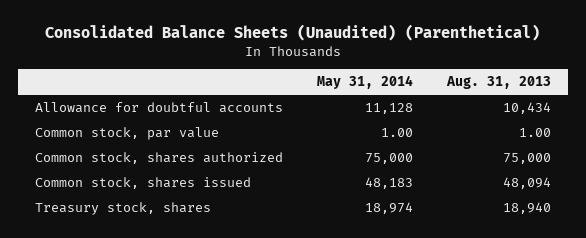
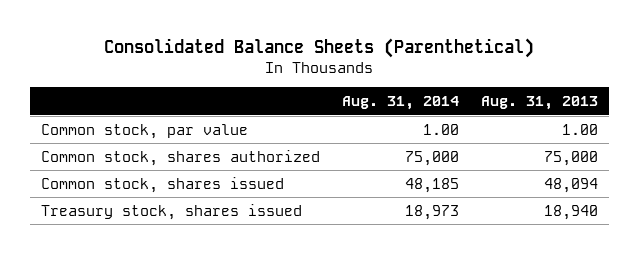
- Consolidated Balance Sheets (Unaudited) (Parenthetical)
+ Consolidated Balance Sheets (Parenthetical)
- | May 31, 2014 | Aug. 31, 2013
+ | Aug. 31, 2014 | Aug. 31, 2013
- Allowance for doubtful accounts | 11,128 | 10,434
- Treasury stock, shares | 18,974 | 18,940
+ Treasury stock, shares issued | 18,973 | 18,940

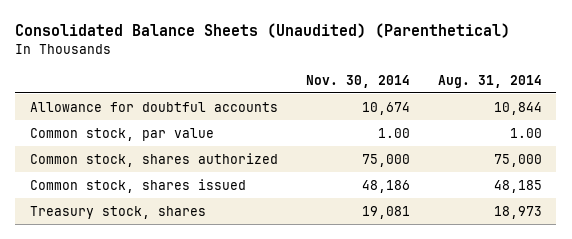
- Consolidated Balance Sheets (Parenthetical)
+ Consolidated Balance Sheets (Unaudited) (Parenthetical)
- | Aug. 31, 2014 | Aug. 31, 2013
+ | Nov. 30, 2014 | Aug. 31, 2014
+ Allowance for doubtful accounts | 10,674 | 10,844
- Treasury stock, shares issued | 18,973 | 18,940
+ Treasury stock, shares | 19,081 | 18,973

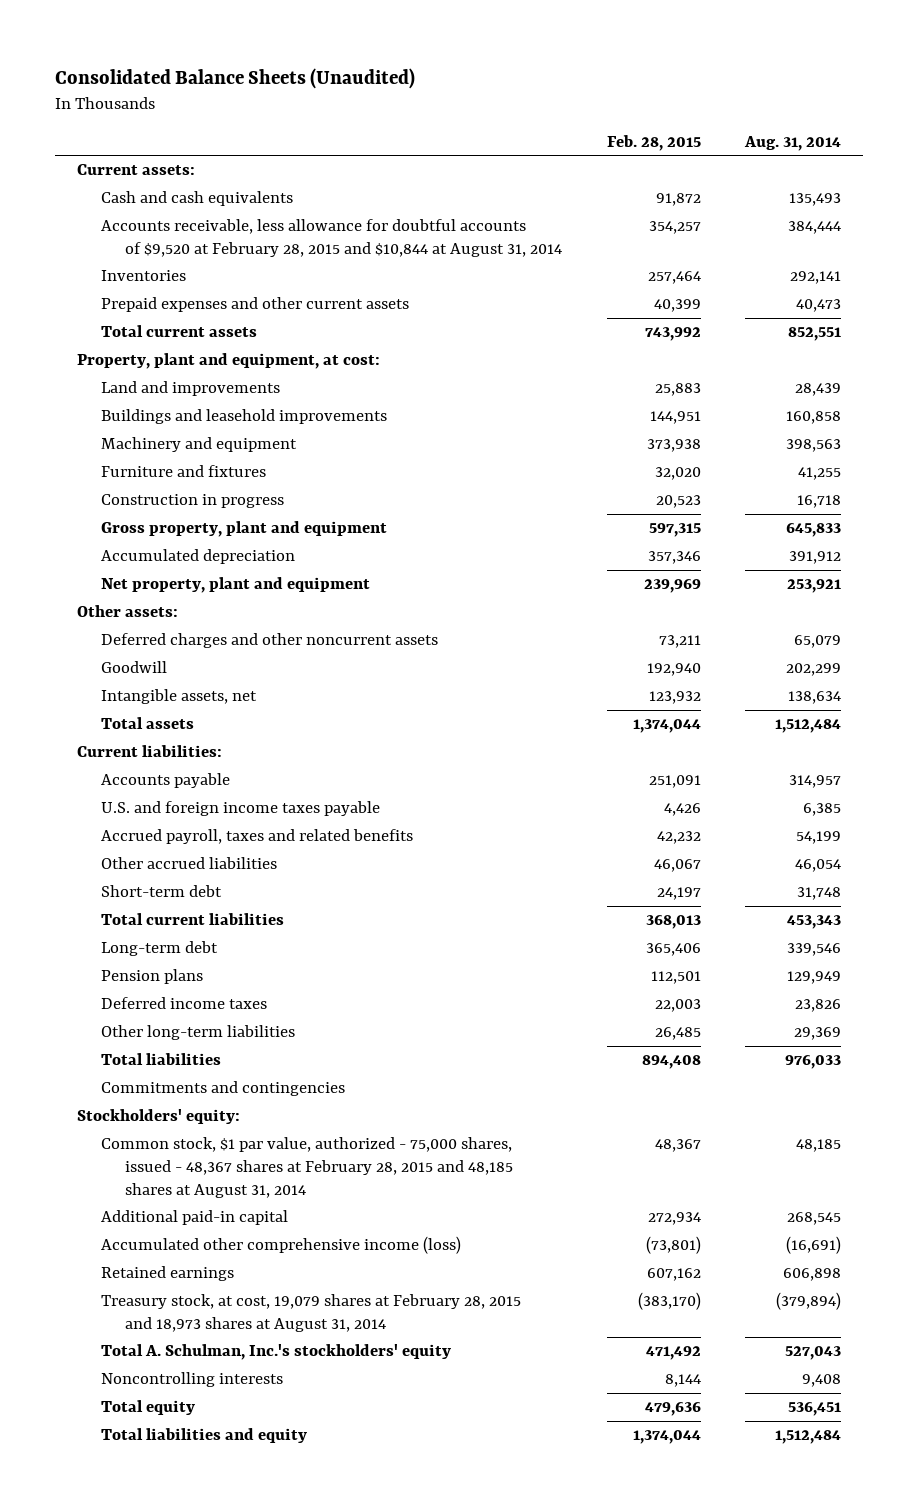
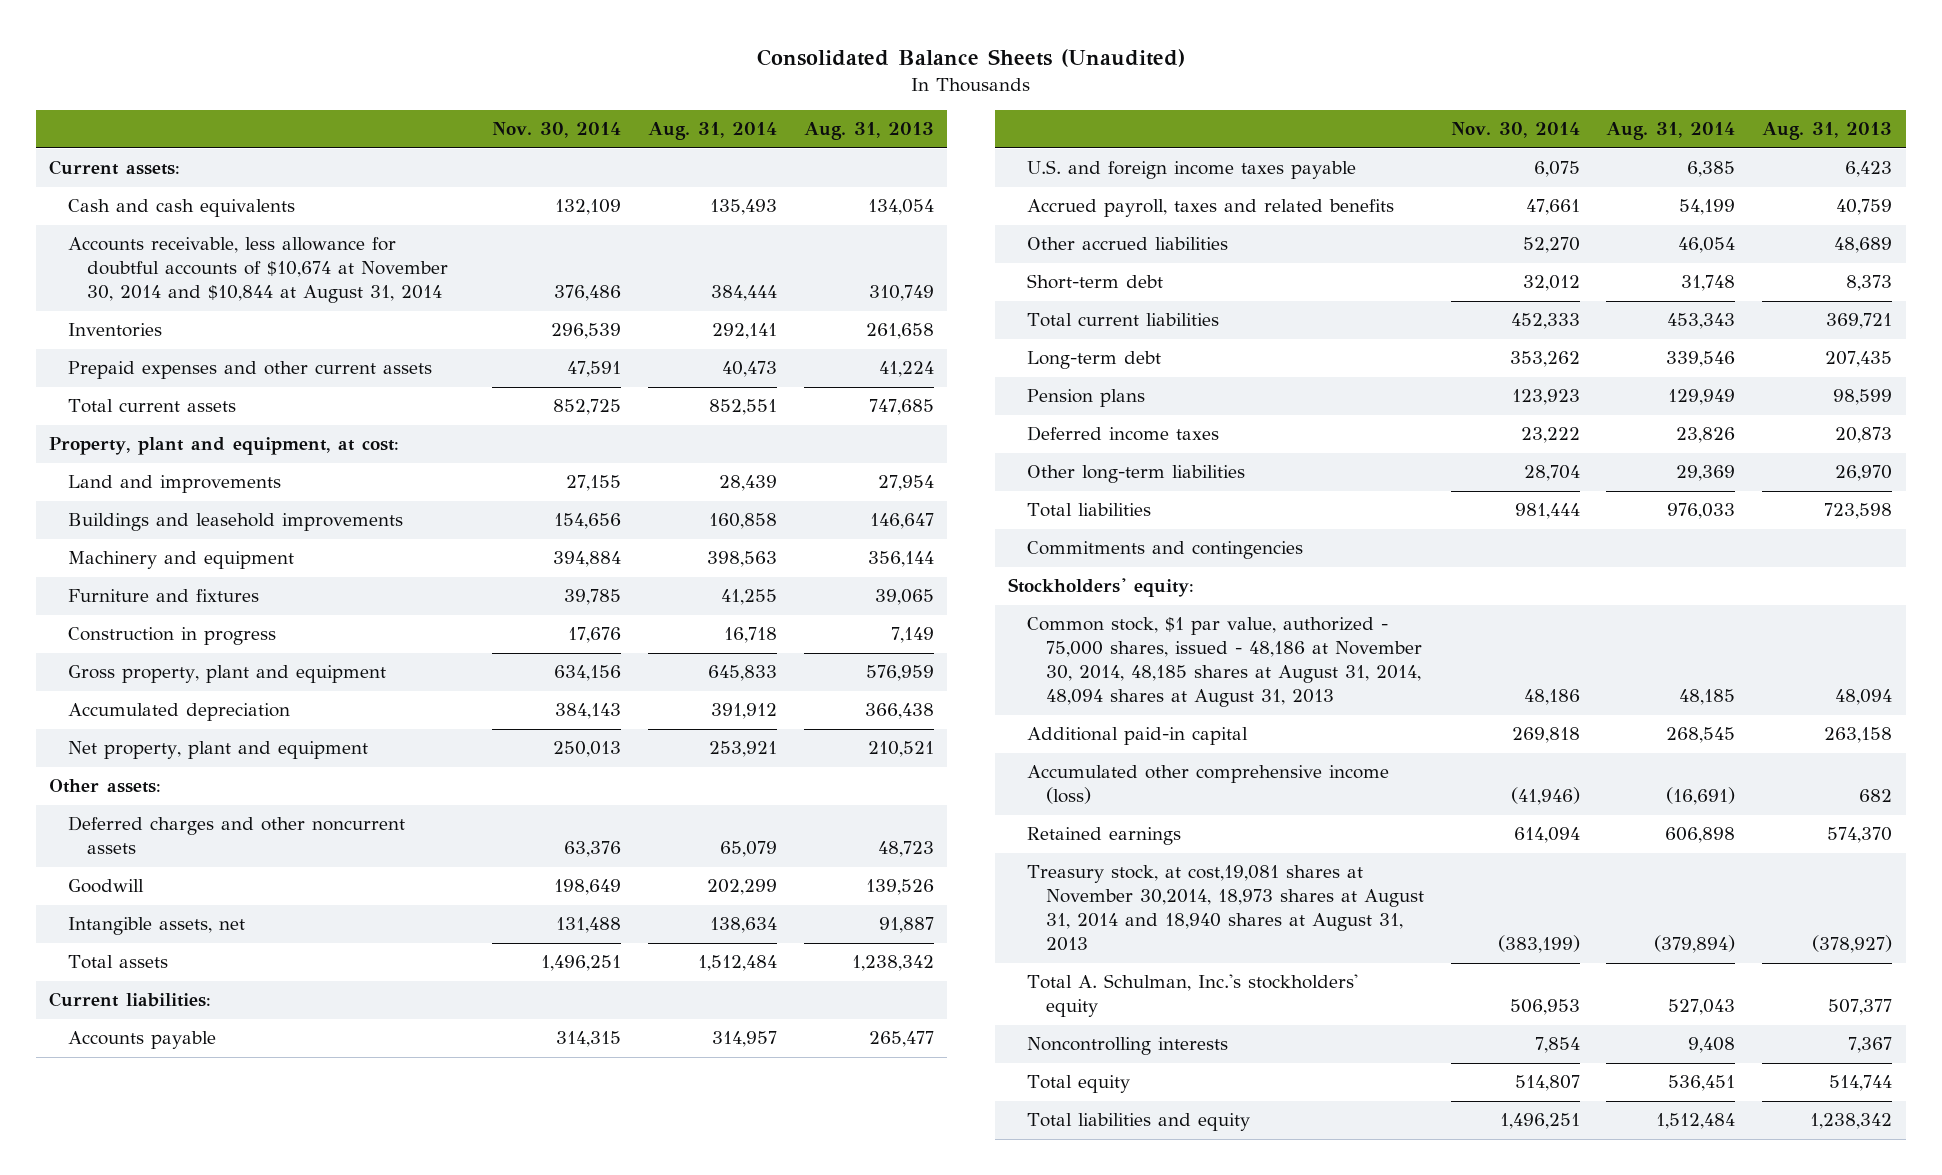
- | Feb. 28, 2015 | Aug. 31, 2014
+ | Nov. 30, 2014 | Aug. 31, 2014 | Aug. 31, 2013
- Accounts receivable, less allowance for doubtful accounts of $9,520 at February 28, 2015 and $10,844 at August 31, 2014 | 354,257 | 384,444
+ Accounts receivable, less allowance for doubtful accounts of $10,674 at November 30, 2014 and $10,844 at August 31, 2014 | 376,486 | 384,444 | 310,749
- Common stock, $1 par value, authorized - 75,000 shares, issued - 48,367 shares at February 28, 2015 and 48,185 shares at August 31, 2014 | 48,367 | 48,185
+ Common stock, $1 par value, authorized - 75,000 shares, issued - 48,186 at November 30, 2014, 48,185 shares at August 31, 2014, 48,094 shares at August 31, 2013 | 48,186 | 48,185 | 48,094
- Treasury stock, at cost, 19,079 shares at February 28, 2015 and 18,973 shares at August 31, 2014 | (383,170) | (379,894)
+ Treasury stock, at cost,19,081 shares at November 30,2014, 18,973 shares at August 31, 2014 and 18,940 shares at August 31, 2013 | (383,199) | (379,894) | (378,927)

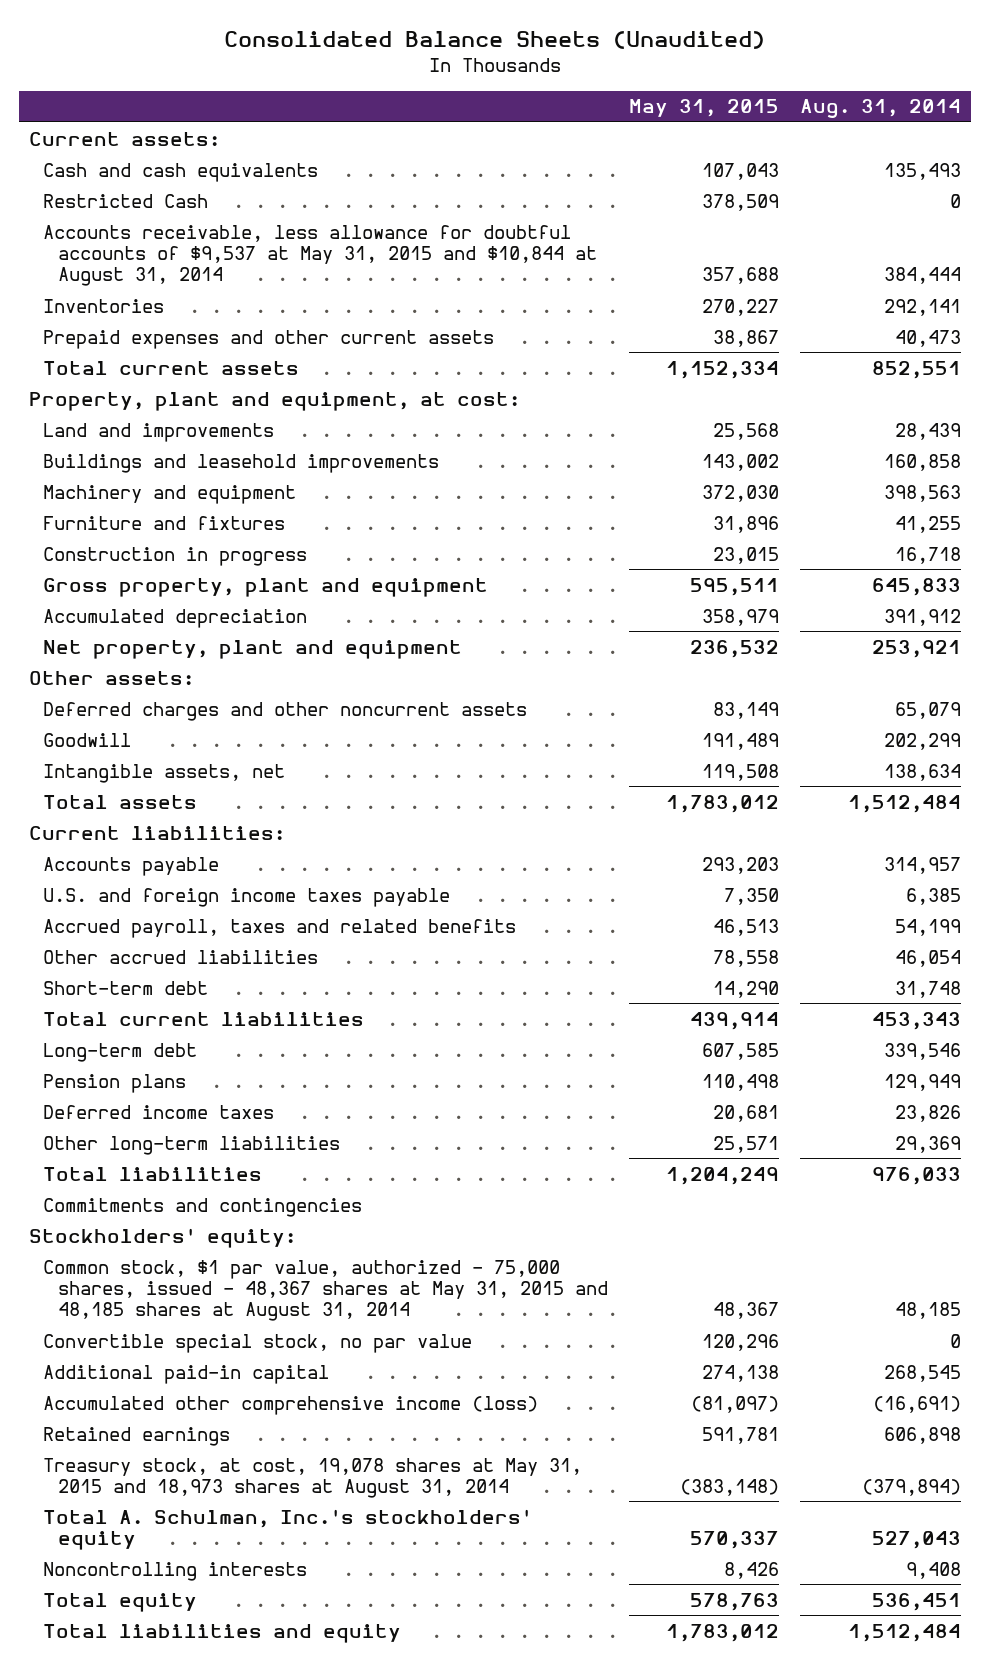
- | Nov. 30, 2014 | Aug. 31, 2014 | Aug. 31, 2013
+ | May 31, 2015 | Aug. 31, 2014
- Accounts receivable, less allowance for doubtful accounts of $10,674 at November 30, 2014 and $10,844 at August 31, 2014 | 376,486 | 384,444 | 310,749
+ Restricted Cash | 378,509 | 0
+ Accounts receivable, less allowance for doubtful accounts of $9,537 at May 31, 2015 and $10,844 at August 31, 2014 | 357,688 | 384,444
- Common stock, $1 par value, authorized - 75,000 shares, issued - 48,186 at November 30, 2014, 48,185 shares at August 31, 2014, 48,094 shares at August 31, 2013 | 48,186 | 48,185 | 48,094
+ Common stock, $1 par value, authorized - 75,000 shares, issued - 48,367 shares at May 31, 2015 and 48,185 shares at August 31, 2014 | 48,367 | 48,185
+ Convertible special stock, no par value | 120,296 | 0
- Treasury stock, at cost,19,081 shares at November 30,2014, 18,973 shares at August 31, 2014 and 18,940 shares at August 31, 2013 | (383,199) | (379,894) | (378,927)
+ Treasury stock, at cost, 19,078 shares at May 31, 2015 and 18,973 shares at August 31, 2014 | (383,148) | (379,894)

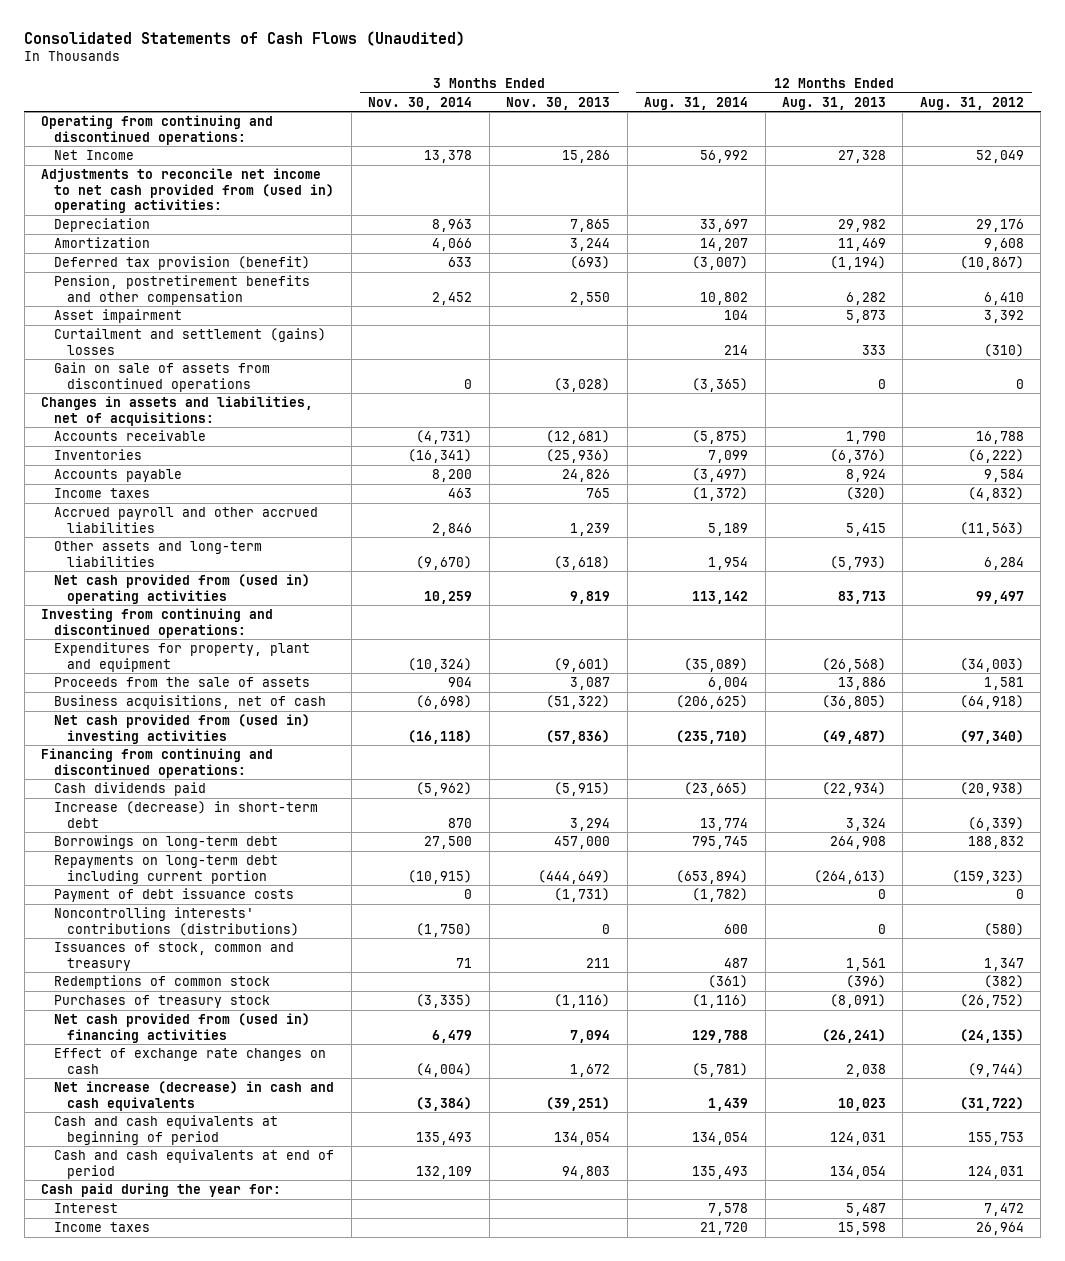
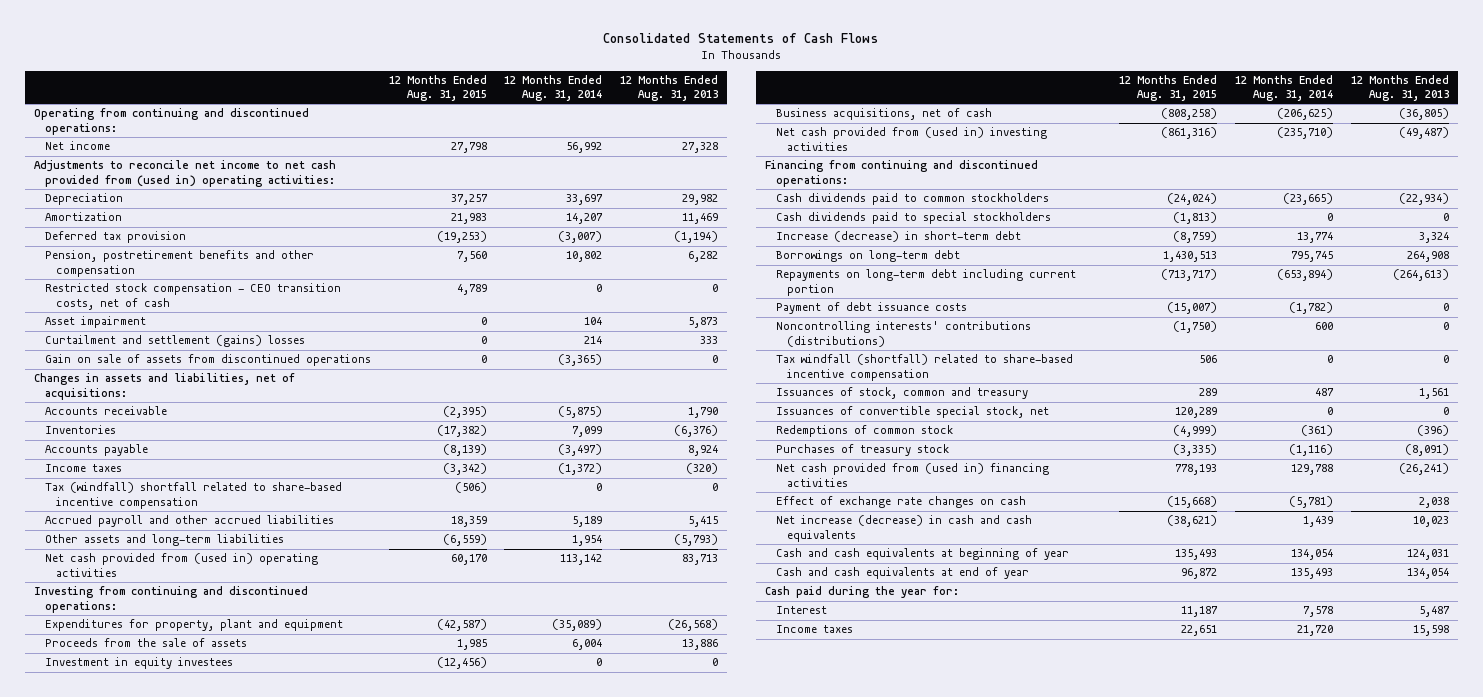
- Consolidated Statements of Cash Flows (Unaudited)
+ Consolidated Statements of Cash Flows
- | 3 Months Ended Nov. 30, 2014 | 3 Months Ended Nov. 30, 2013 | 12 Months Ended Aug. 31, 2014 | 12 Months Ended Aug. 31, 2013 | 12 Months Ended Aug. 31, 2012
+ | 12 Months Ended Aug. 31, 2015 | 12 Months Ended Aug. 31, 2014 | 12 Months Ended Aug. 31, 2013
- Net Income | 13,378 | 15,286 | 56,992 | 27,328 | 52,049
+ Net income | 27,798 | 56,992 | 27,328
- Deferred tax provision (benefit) | 633 | (693) | (3,007) | (1,194) | (10,867)
+ Deferred tax provision | (19,253) | (3,007) | (1,194)
+ Restricted stock compensation - CEO transition costs, net of cash | 4,789 | 0 | 0
+ Tax (windfall) shortfall related to share-based incentive compensation | (506) | 0 | 0
+ Investment in equity investees | (12,456) | 0 | 0
- Cash dividends paid | (5,962) | (5,915) | (23,665) | (22,934) | (20,938)
+ Cash dividends paid to common stockholders | (24,024) | (23,665) | (22,934)
+ Cash dividends paid to special stockholders | (1,813) | 0 | 0
+ Tax windfall (shortfall) related to share-based incentive compensation | 506 | 0 | 0
+ Issuances of convertible special stock, net | 120,289 | 0 | 0
- Cash and cash equivalents at beginning of period | 135,493 | 134,054 | 134,054 | 124,031 | 155,753
- Cash and cash equivalents at end of period | 132,109 | 94,803 | 135,493 | 134,054 | 124,031
+ Cash and cash equivalents at beginning of year | 135,493 | 134,054 | 124,031
+ Cash and cash equivalents at end of year | 96,872 | 135,493 | 134,054

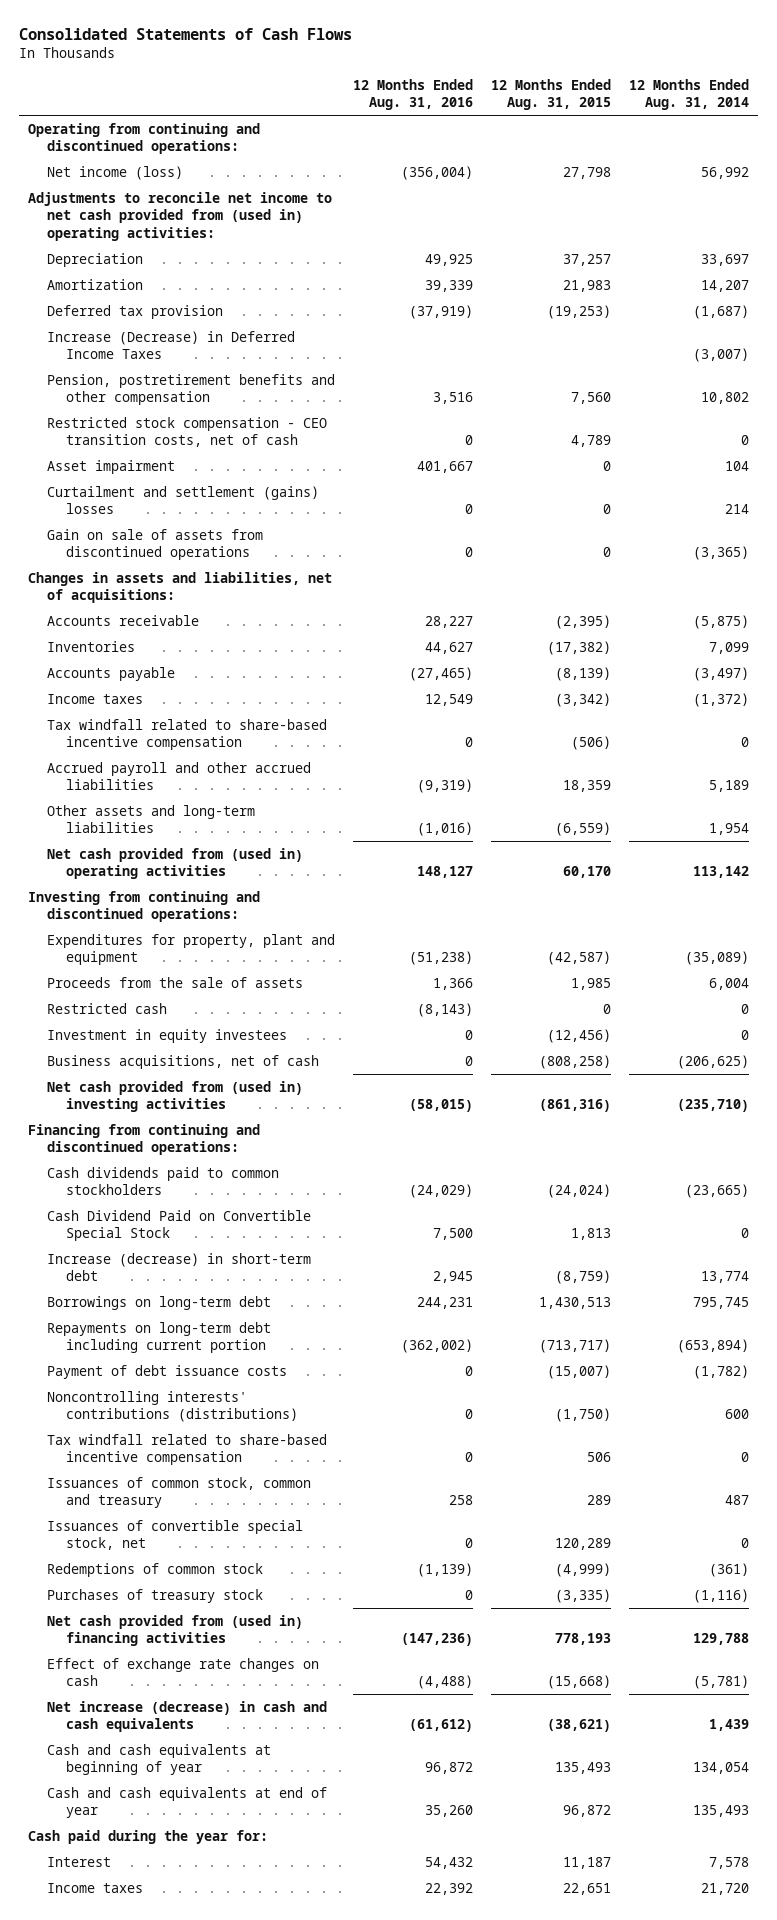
- | 12 Months Ended Aug. 31, 2015 | 12 Months Ended Aug. 31, 2014 | 12 Months Ended Aug. 31, 2013
+ | 12 Months Ended Aug. 31, 2016 | 12 Months Ended Aug. 31, 2015 | 12 Months Ended Aug. 31, 2014
- Net income | 27,798 | 56,992 | 27,328
+ Net income (loss) | (356,004) | 27,798 | 56,992
- Deferred tax provision | (19,253) | (3,007) | (1,194)
+ Deferred tax provision | (37,919) | (19,253) | (1,687)
+ Increase (Decrease) in Deferred Income Taxes | | | (3,007)
- Tax (windfall) shortfall related to share-based incentive compensation | (506) | 0 | 0
+ Tax windfall related to share-based incentive compensation | 0 | (506) | 0
+ Restricted cash | (8,143) | 0 | 0
- Cash dividends paid to special stockholders | (1,813) | 0 | 0
+ Cash Dividend Paid on Convertible Special Stock | 7,500 | 1,813 | 0
- Tax windfall (shortfall) related to share-based incentive compensation | 506 | 0 | 0
- Issuances of stock, common and treasury | 289 | 487 | 1,561
+ Tax windfall related to share-based incentive compensation | 0 | 506 | 0
+ Issuances of common stock, common and treasury | 258 | 289 | 487

